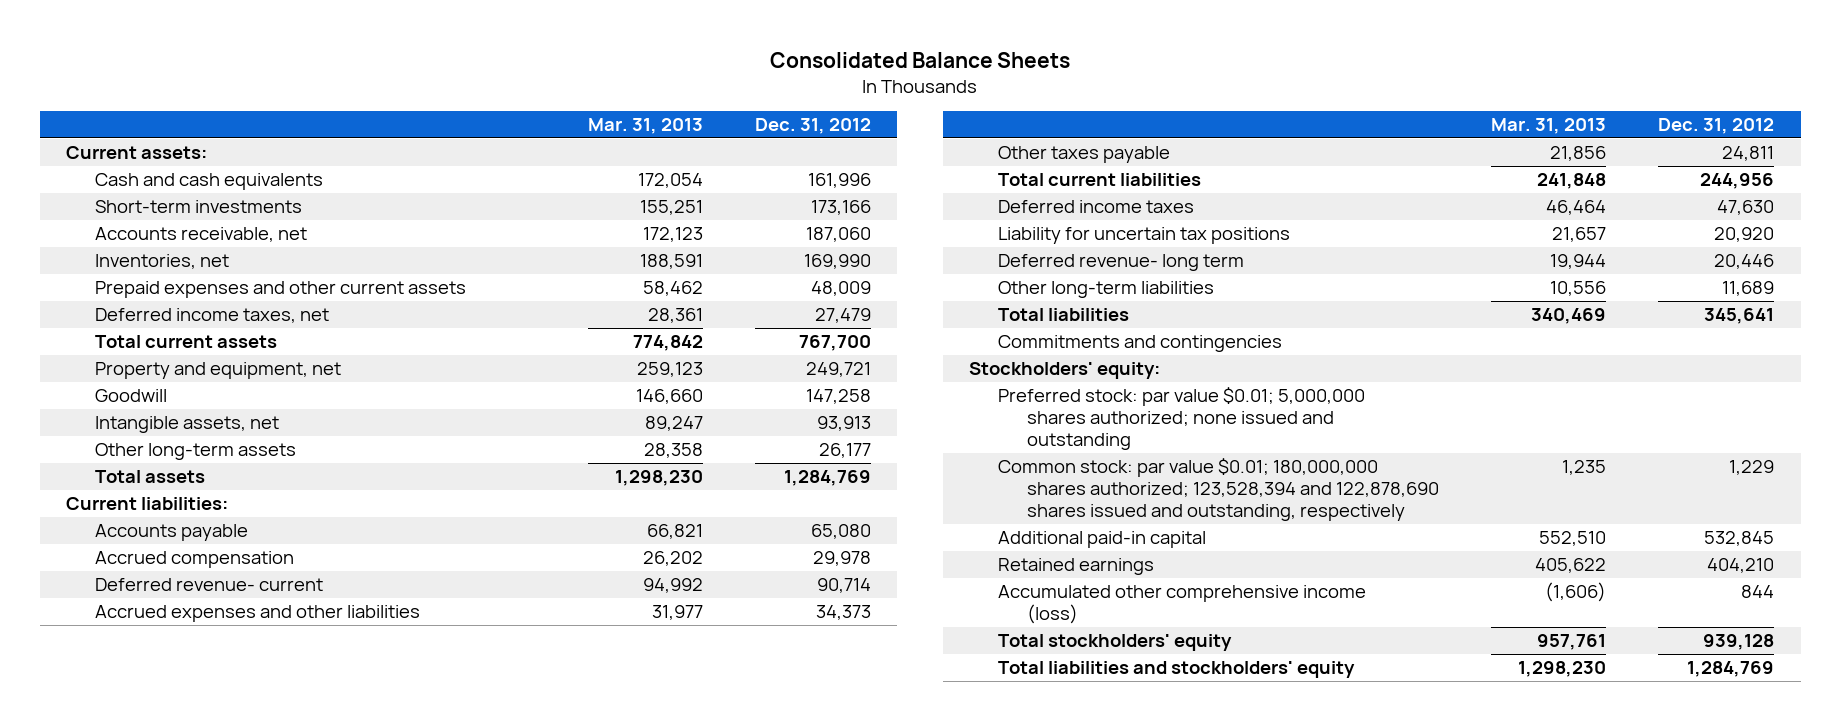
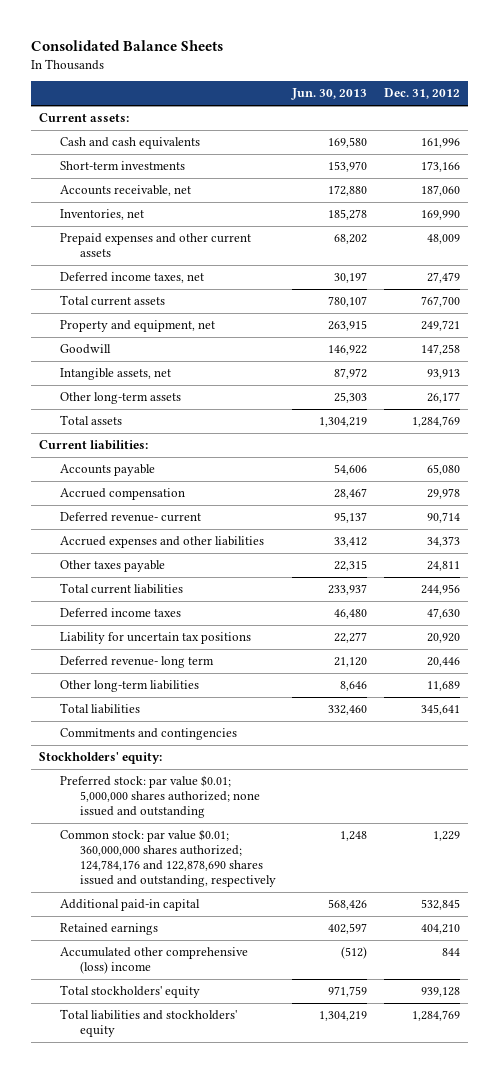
- | Mar. 31, 2013 | Dec. 31, 2012
+ | Jun. 30, 2013 | Dec. 31, 2012
- Common stock: par value $0.01; 180,000,000 shares authorized; 123,528,394 and 122,878,690 shares issued and outstanding, respectively | 1,235 | 1,229
+ Common stock: par value $0.01; 360,000,000 shares authorized; 124,784,176 and 122,878,690 shares issued and outstanding, respectively | 1,248 | 1,229
- Accumulated other comprehensive income (loss) | (1,606) | 844
+ Accumulated other comprehensive (loss) income | (512) | 844

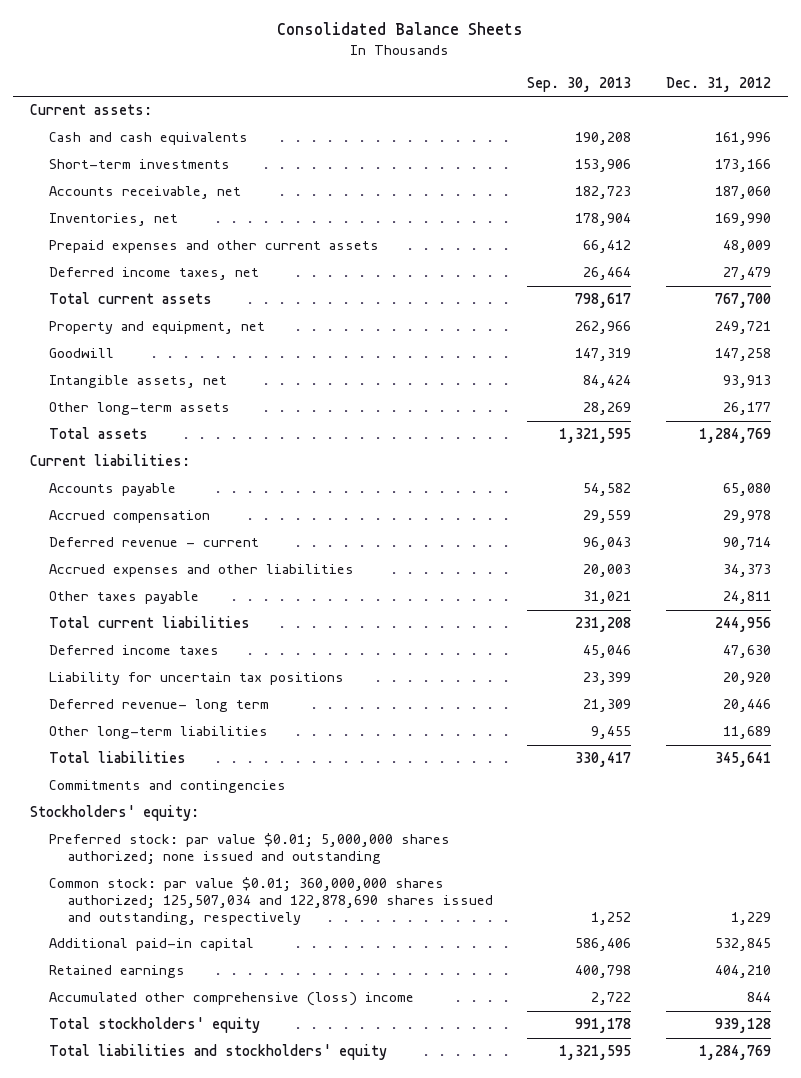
- | Jun. 30, 2013 | Dec. 31, 2012
+ | Sep. 30, 2013 | Dec. 31, 2012
- Deferred revenue- current | 95,137 | 90,714
+ Deferred revenue - current | 96,043 | 90,714
- Common stock: par value $0.01; 360,000,000 shares authorized; 124,784,176 and 122,878,690 shares issued and outstanding, respectively | 1,248 | 1,229
+ Common stock: par value $0.01; 360,000,000 shares authorized; 125,507,034 and 122,878,690 shares issued and outstanding, respectively | 1,252 | 1,229

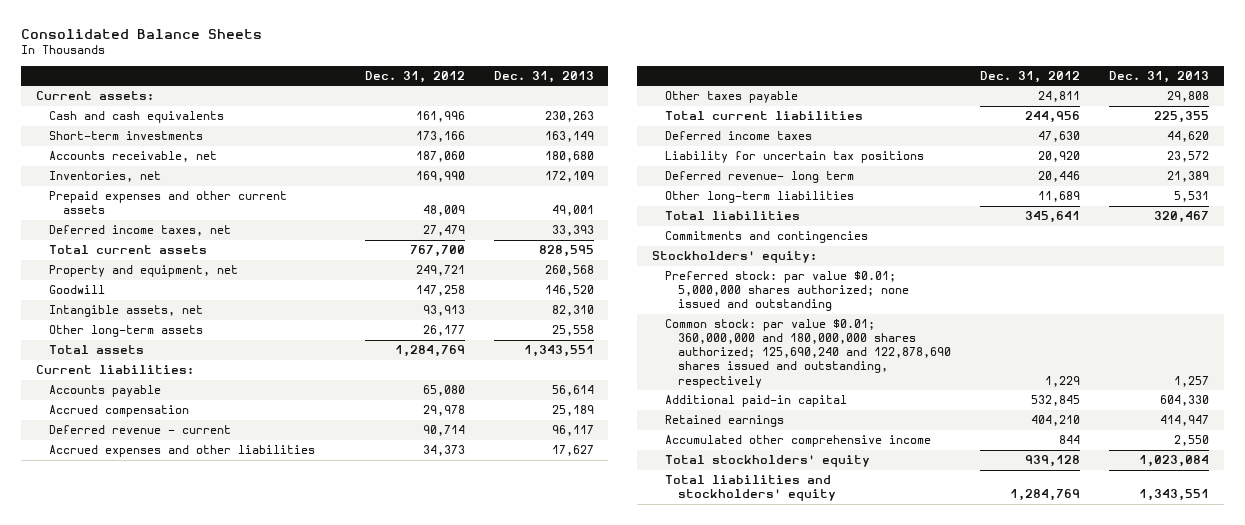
- | Sep. 30, 2013 | Dec. 31, 2012
+ | Dec. 31, 2012 | Dec. 31, 2013
- Common stock: par value $0.01; 360,000,000 shares authorized; 125,507,034 and 122,878,690 shares issued and outstanding, respectively | 1,252 | 1,229
+ Common stock: par value $0.01; 360,000,000 and 180,000,000 shares authorized; 125,690,240 and 122,878,690 shares issued and outstanding, respectively | 1,229 | 1,257
- Accumulated other comprehensive (loss) income | 2,722 | 844
+ Accumulated other comprehensive income | 844 | 2,550

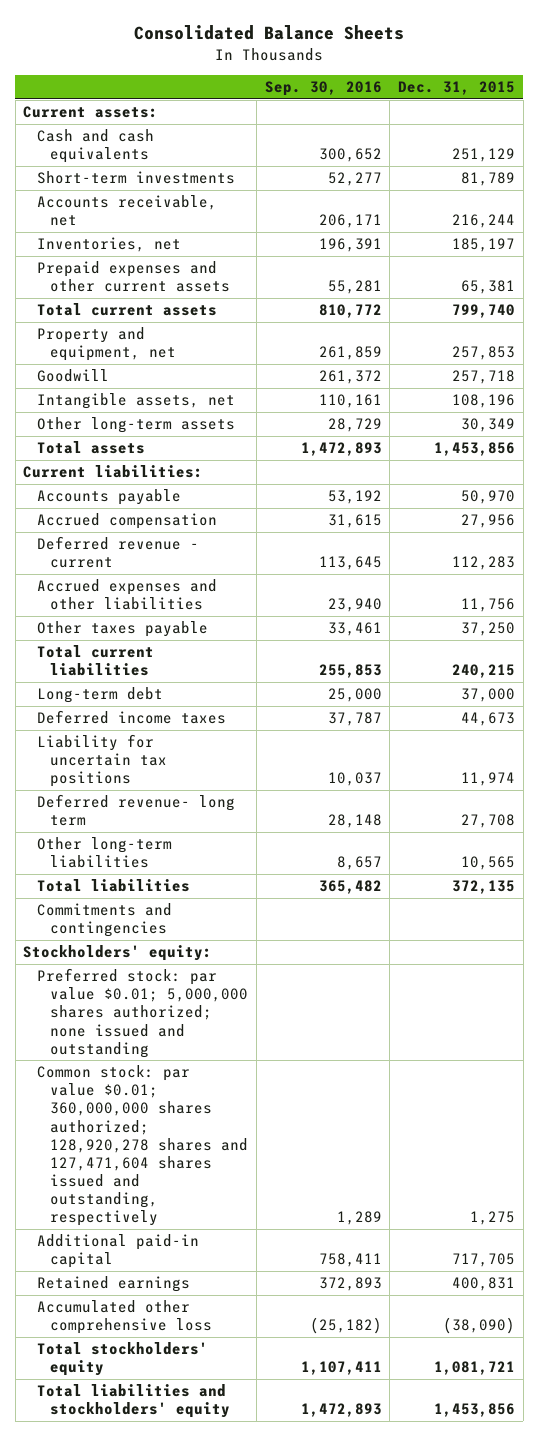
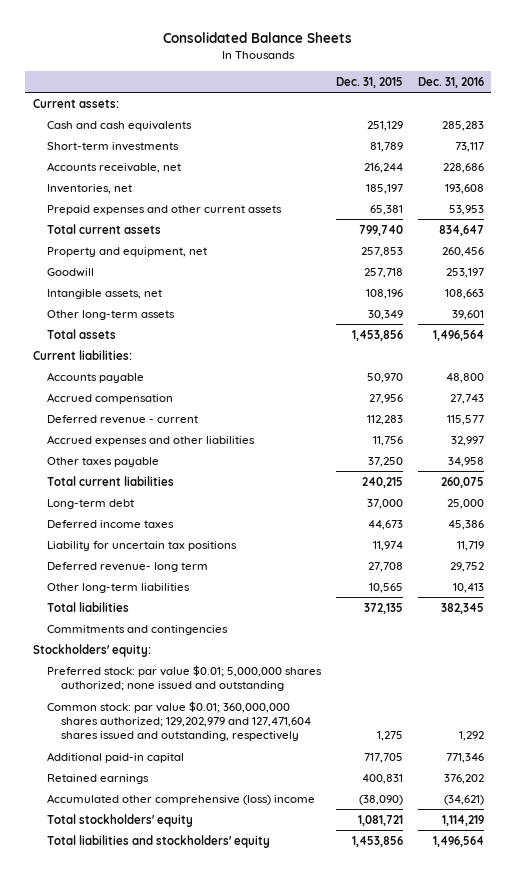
- | Sep. 30, 2016 | Dec. 31, 2015
+ | Dec. 31, 2015 | Dec. 31, 2016
- Common stock: par value $0.01; 360,000,000 shares authorized; 128,920,278 shares and 127,471,604 shares issued and outstanding, respectively | 1,289 | 1,275
+ Common stock: par value $0.01; 360,000,000 shares authorized; 129,202,979 and 127,471,604 shares issued and outstanding, respectively | 1,275 | 1,292
- Accumulated other comprehensive loss | (25,182) | (38,090)
+ Accumulated other comprehensive (loss) income | (38,090) | (34,621)

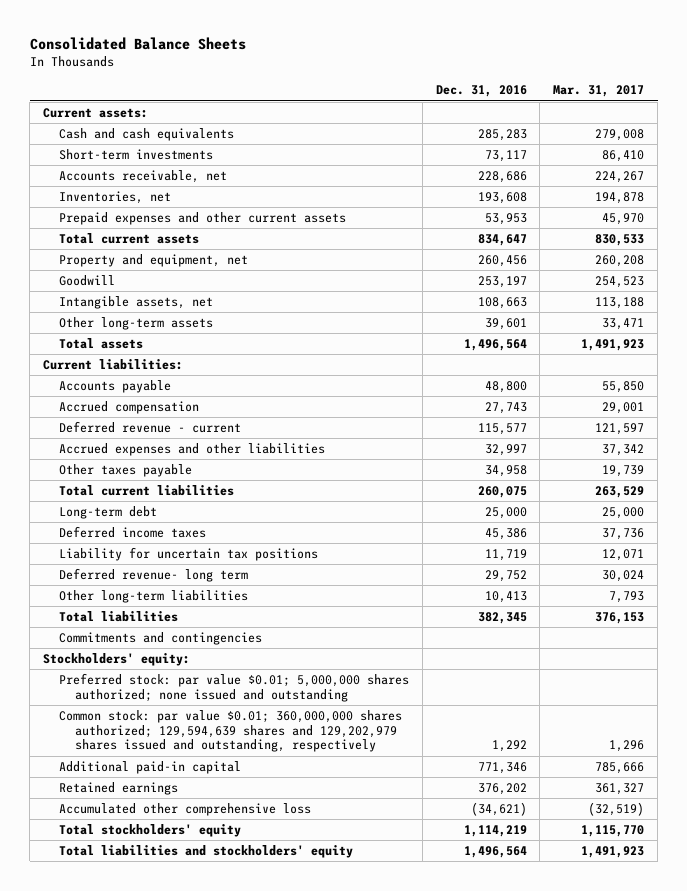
- | Dec. 31, 2015 | Dec. 31, 2016
+ | Dec. 31, 2016 | Mar. 31, 2017
- Common stock: par value $0.01; 360,000,000 shares authorized; 129,202,979 and 127,471,604 shares issued and outstanding, respectively | 1,275 | 1,292
+ Common stock: par value $0.01; 360,000,000 shares authorized; 129,594,639 shares and 129,202,979 shares issued and outstanding, respectively | 1,292 | 1,296
- Accumulated other comprehensive (loss) income | (38,090) | (34,621)
+ Accumulated other comprehensive loss | (34,621) | (32,519)

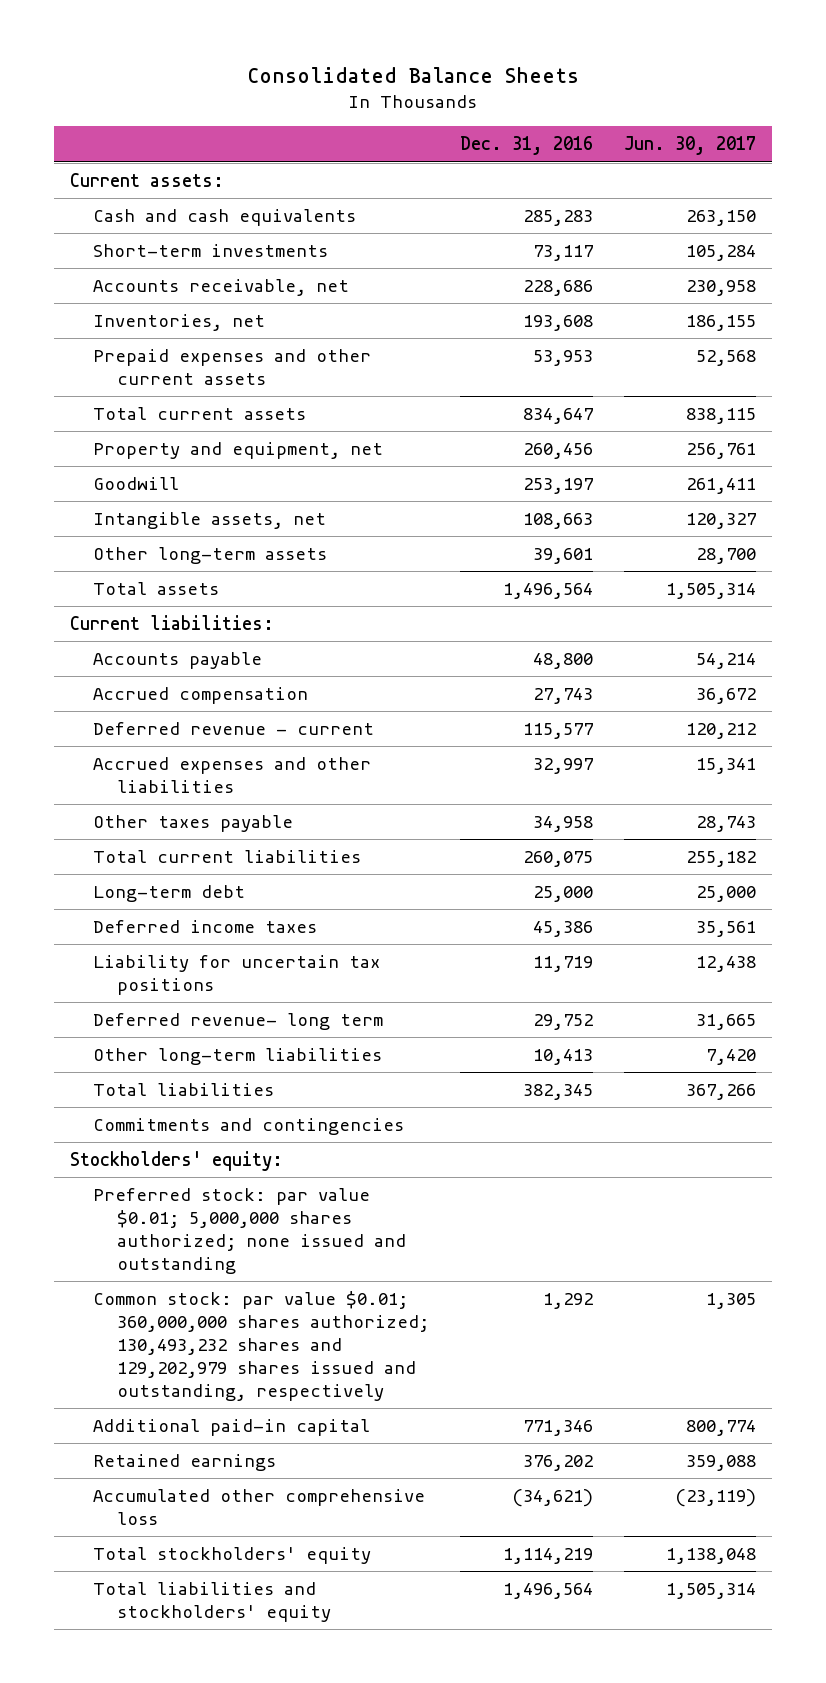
- | Dec. 31, 2016 | Mar. 31, 2017
+ | Dec. 31, 2016 | Jun. 30, 2017
- Common stock: par value $0.01; 360,000,000 shares authorized; 129,594,639 shares and 129,202,979 shares issued and outstanding, respectively | 1,292 | 1,296
+ Common stock: par value $0.01; 360,000,000 shares authorized; 130,493,232 shares and 129,202,979 shares issued and outstanding, respectively | 1,292 | 1,305

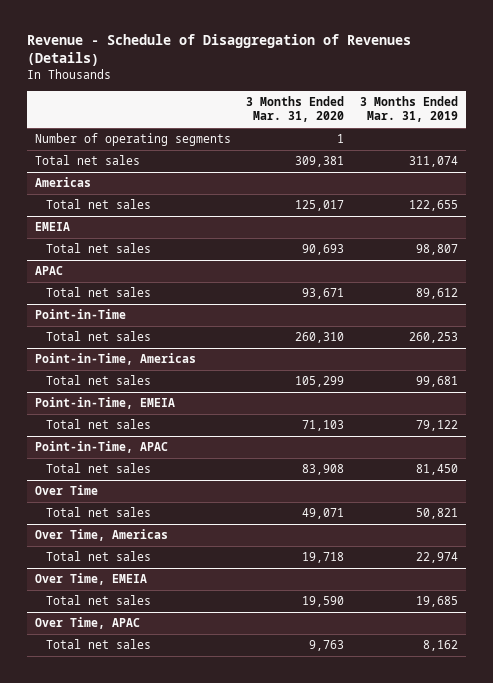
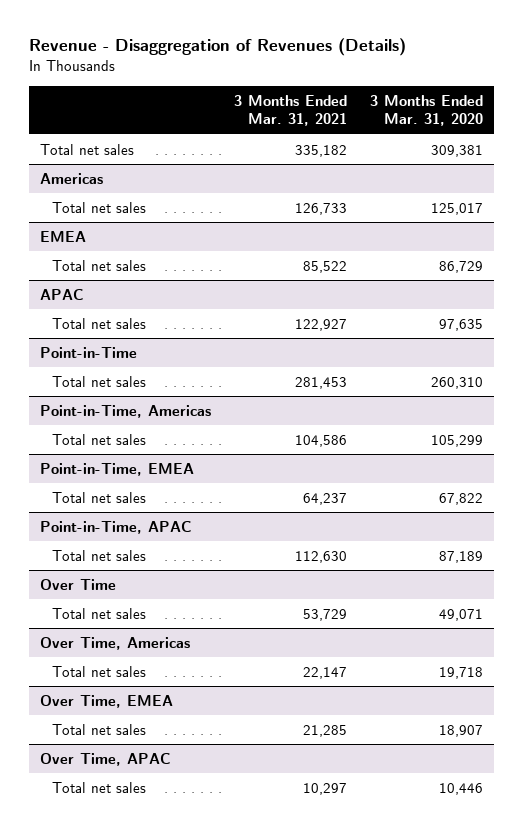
- Revenue - Schedule of Disaggregation of Revenues (Details)
+ Revenue - Disaggregation of Revenues (Details)
- | 3 Months Ended Mar. 31, 2020 | 3 Months Ended Mar. 31, 2019
+ | 3 Months Ended Mar. 31, 2021 | 3 Months Ended Mar. 31, 2020
- Number of operating segments | 1 |
- EMEIA
- Total net sales | 90,693 | 98,807
+ EMEA
+ Total net sales | 85,522 | 86,729
@ APAC
- Total net sales | 93,671 | 89,612
+ Total net sales | 122,927 | 97,635
- Point-in-Time, EMEIA
- Total net sales | 71,103 | 79,122
+ Point-in-Time, EMEA
+ Total net sales | 64,237 | 67,822
@ Point-in-Time, APAC
- Total net sales | 83,908 | 81,450
+ Total net sales | 112,630 | 87,189
- Over Time, EMEIA
- Total net sales | 19,590 | 19,685
+ Over Time, EMEA
+ Total net sales | 21,285 | 18,907
@ Over Time, APAC
- Total net sales | 9,763 | 8,162
+ Total net sales | 10,297 | 10,446

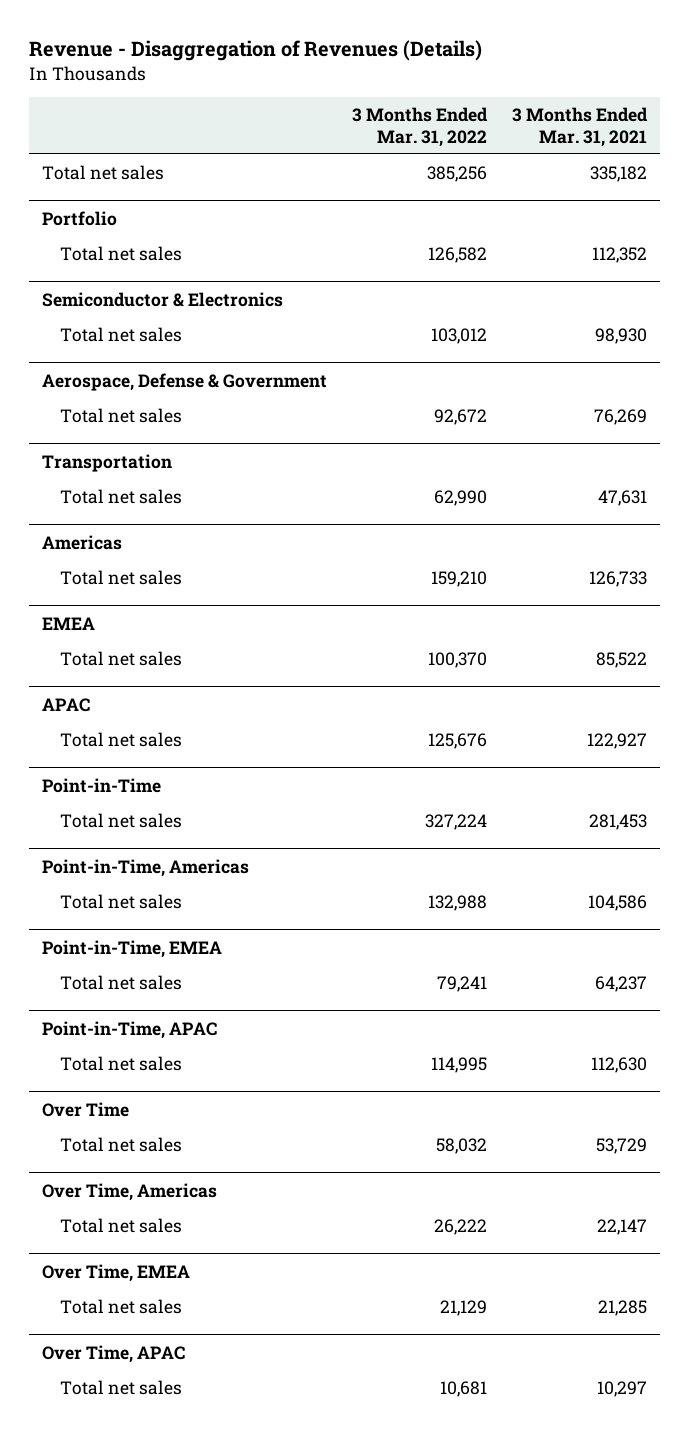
- | 3 Months Ended Mar. 31, 2021 | 3 Months Ended Mar. 31, 2020
+ | 3 Months Ended Mar. 31, 2022 | 3 Months Ended Mar. 31, 2021
+ Portfolio
+ Total net sales | 126,582 | 112,352
+ Semiconductor & Electronics
+ Total net sales | 103,012 | 98,930
+ Aerospace, Defense & Government
+ Total net sales | 92,672 | 76,269
+ Transportation
+ Total net sales | 62,990 | 47,631

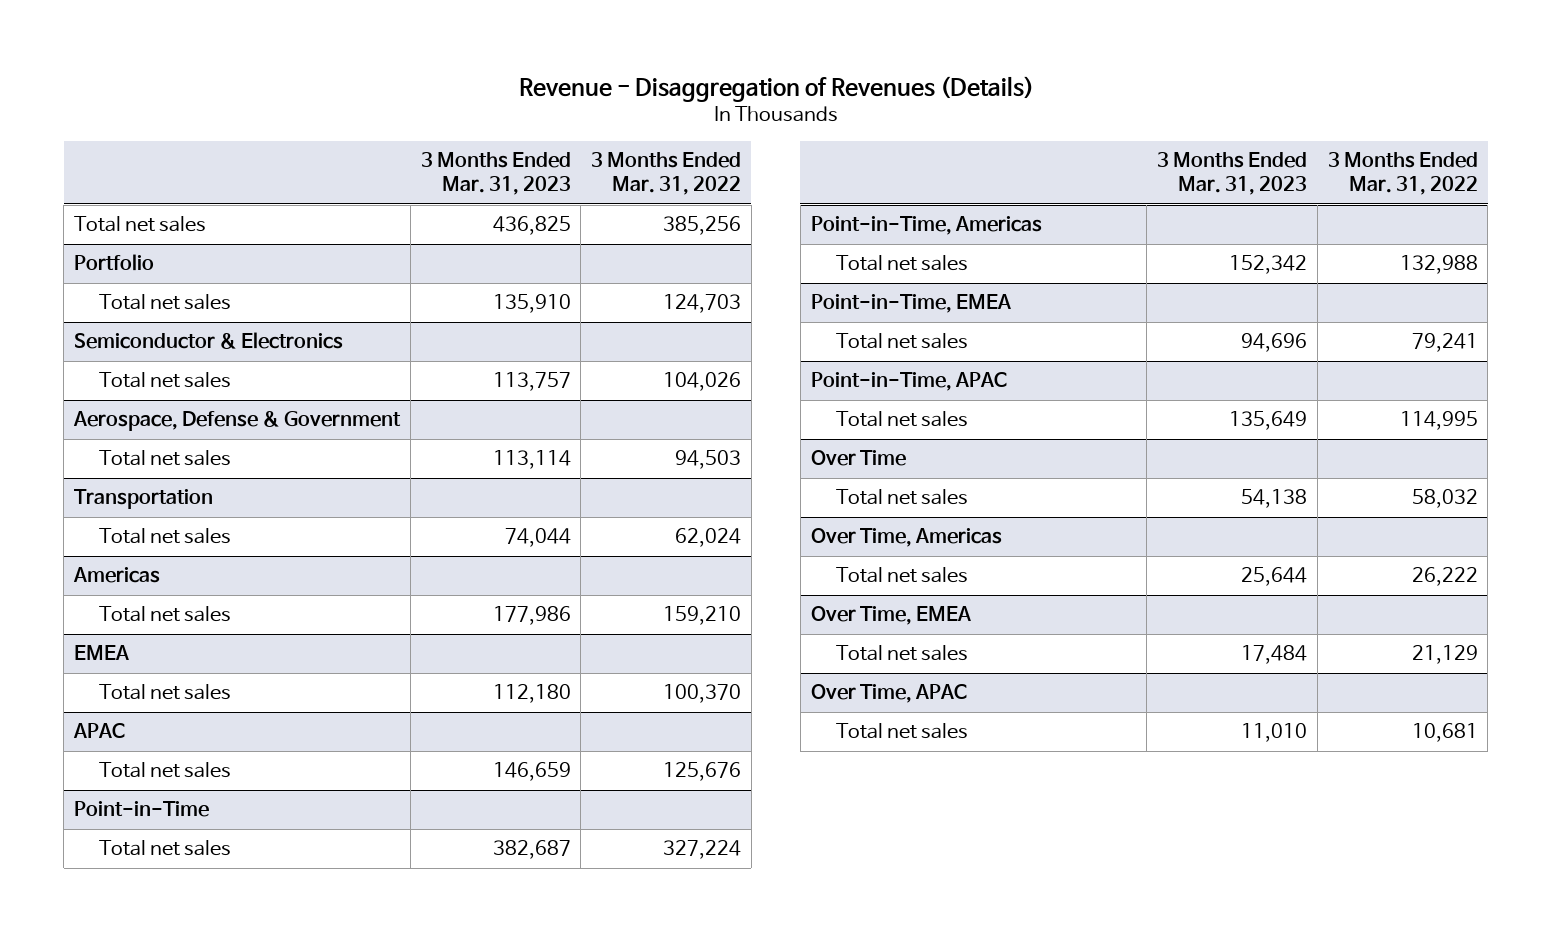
- | 3 Months Ended Mar. 31, 2022 | 3 Months Ended Mar. 31, 2021
+ | 3 Months Ended Mar. 31, 2023 | 3 Months Ended Mar. 31, 2022
@ Portfolio
- Total net sales | 126,582 | 112,352
+ Total net sales | 135,910 | 124,703
@ Semiconductor & Electronics
- Total net sales | 103,012 | 98,930
+ Total net sales | 113,757 | 104,026
@ Aerospace, Defense & Government
- Total net sales | 92,672 | 76,269
+ Total net sales | 113,114 | 94,503
@ Transportation
- Total net sales | 62,990 | 47,631
+ Total net sales | 74,044 | 62,024

